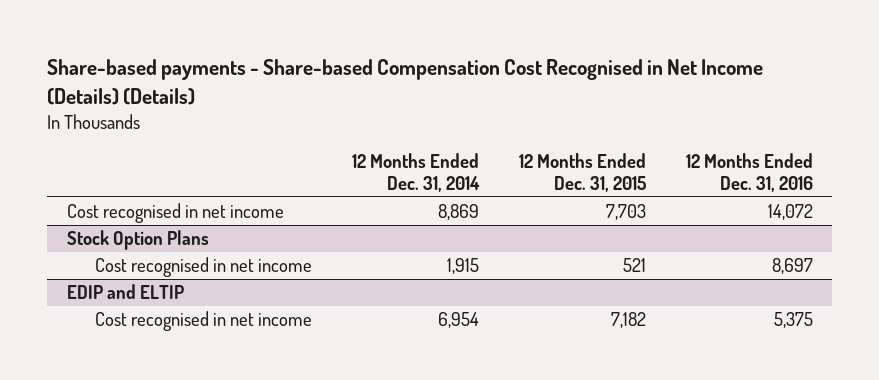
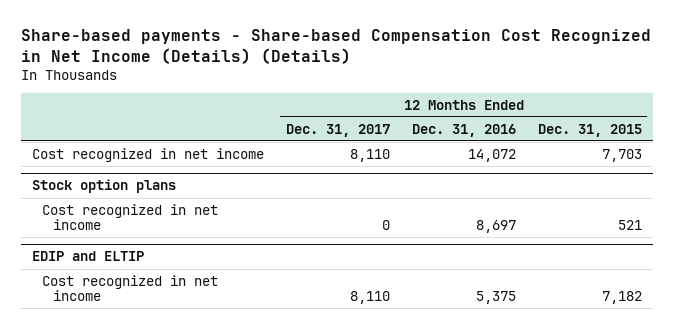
- Share-based payments - Share-based Compensation Cost Recognised in Net Income (Details) (Details)
+ Share-based payments - Share-based Compensation Cost Recognized in Net Income (Details) (Details)
- | 12 Months Ended Dec. 31, 2014 | 12 Months Ended Dec. 31, 2015 | 12 Months Ended Dec. 31, 2016
+ | 12 Months Ended Dec. 31, 2017 | 12 Months Ended Dec. 31, 2016 | 12 Months Ended Dec. 31, 2015
- Cost recognised in net income | 8,869 | 7,703 | 14,072
- Stock Option Plans
- Cost recognised in net income | 1,915 | 521 | 8,697
+ Cost recognized in net income | 8,110 | 14,072 | 7,703
+ Stock option plans
+ Cost recognized in net income | 0 | 8,697 | 521
@ EDIP and ELTIP
- Cost recognised in net income | 6,954 | 7,182 | 5,375
+ Cost recognized in net income | 8,110 | 5,375 | 7,182

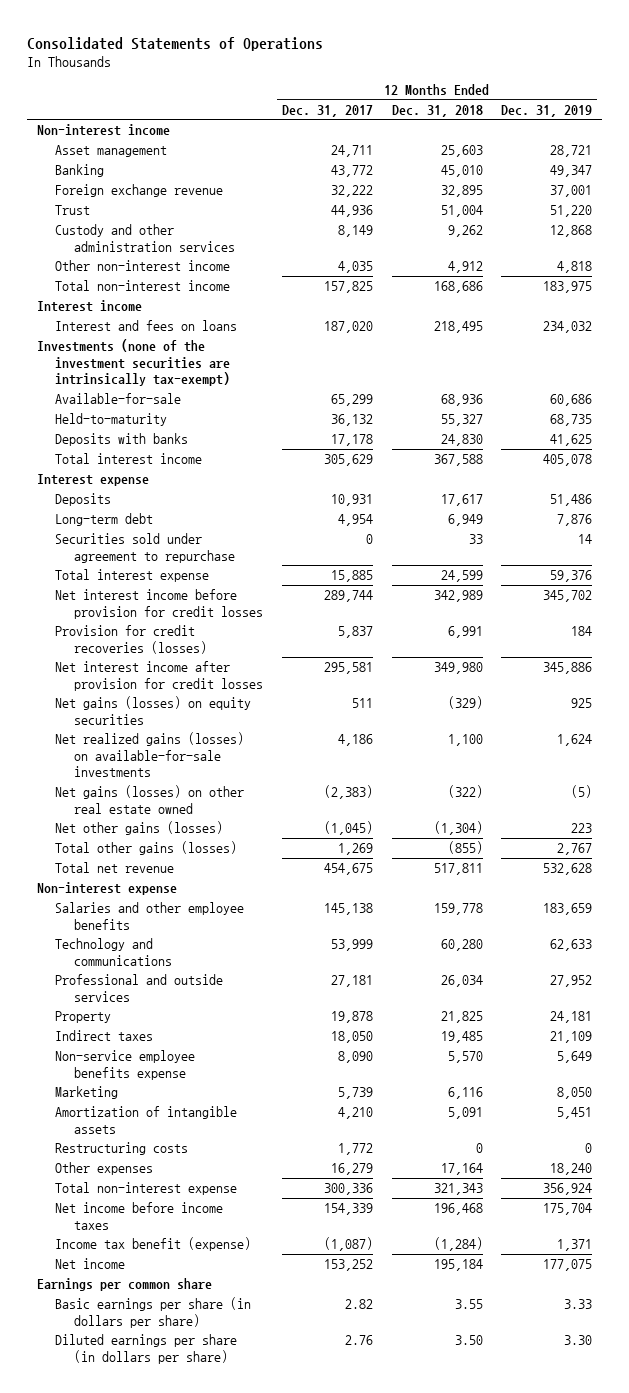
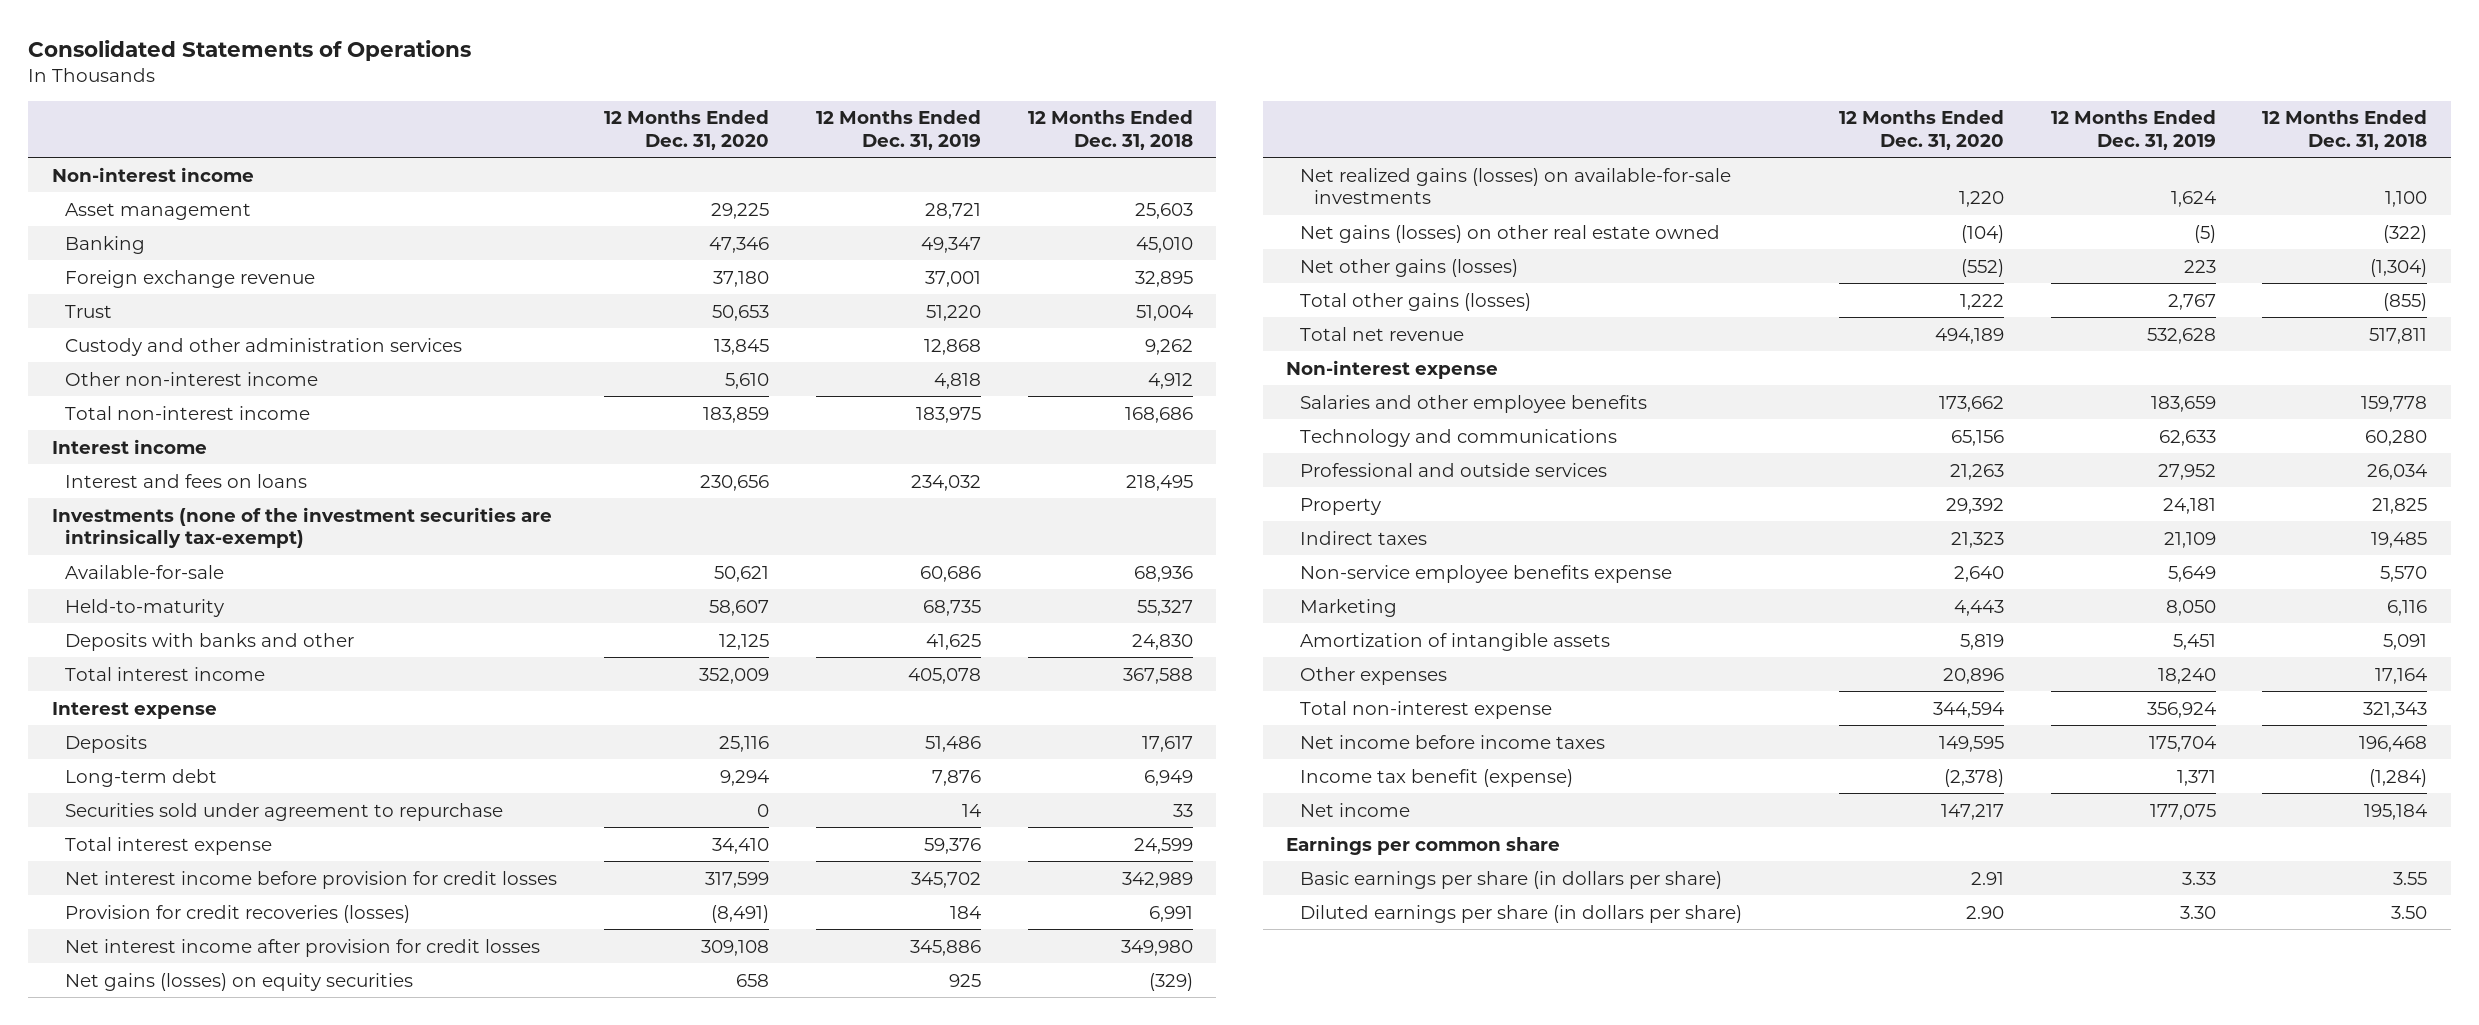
- | 12 Months Ended Dec. 31, 2017 | 12 Months Ended Dec. 31, 2018 | 12 Months Ended Dec. 31, 2019
+ | 12 Months Ended Dec. 31, 2020 | 12 Months Ended Dec. 31, 2019 | 12 Months Ended Dec. 31, 2018
- Deposits with banks | 17,178 | 24,830 | 41,625
+ Deposits with banks and other | 12,125 | 41,625 | 24,830
- Restructuring costs | 1,772 | 0 | 0

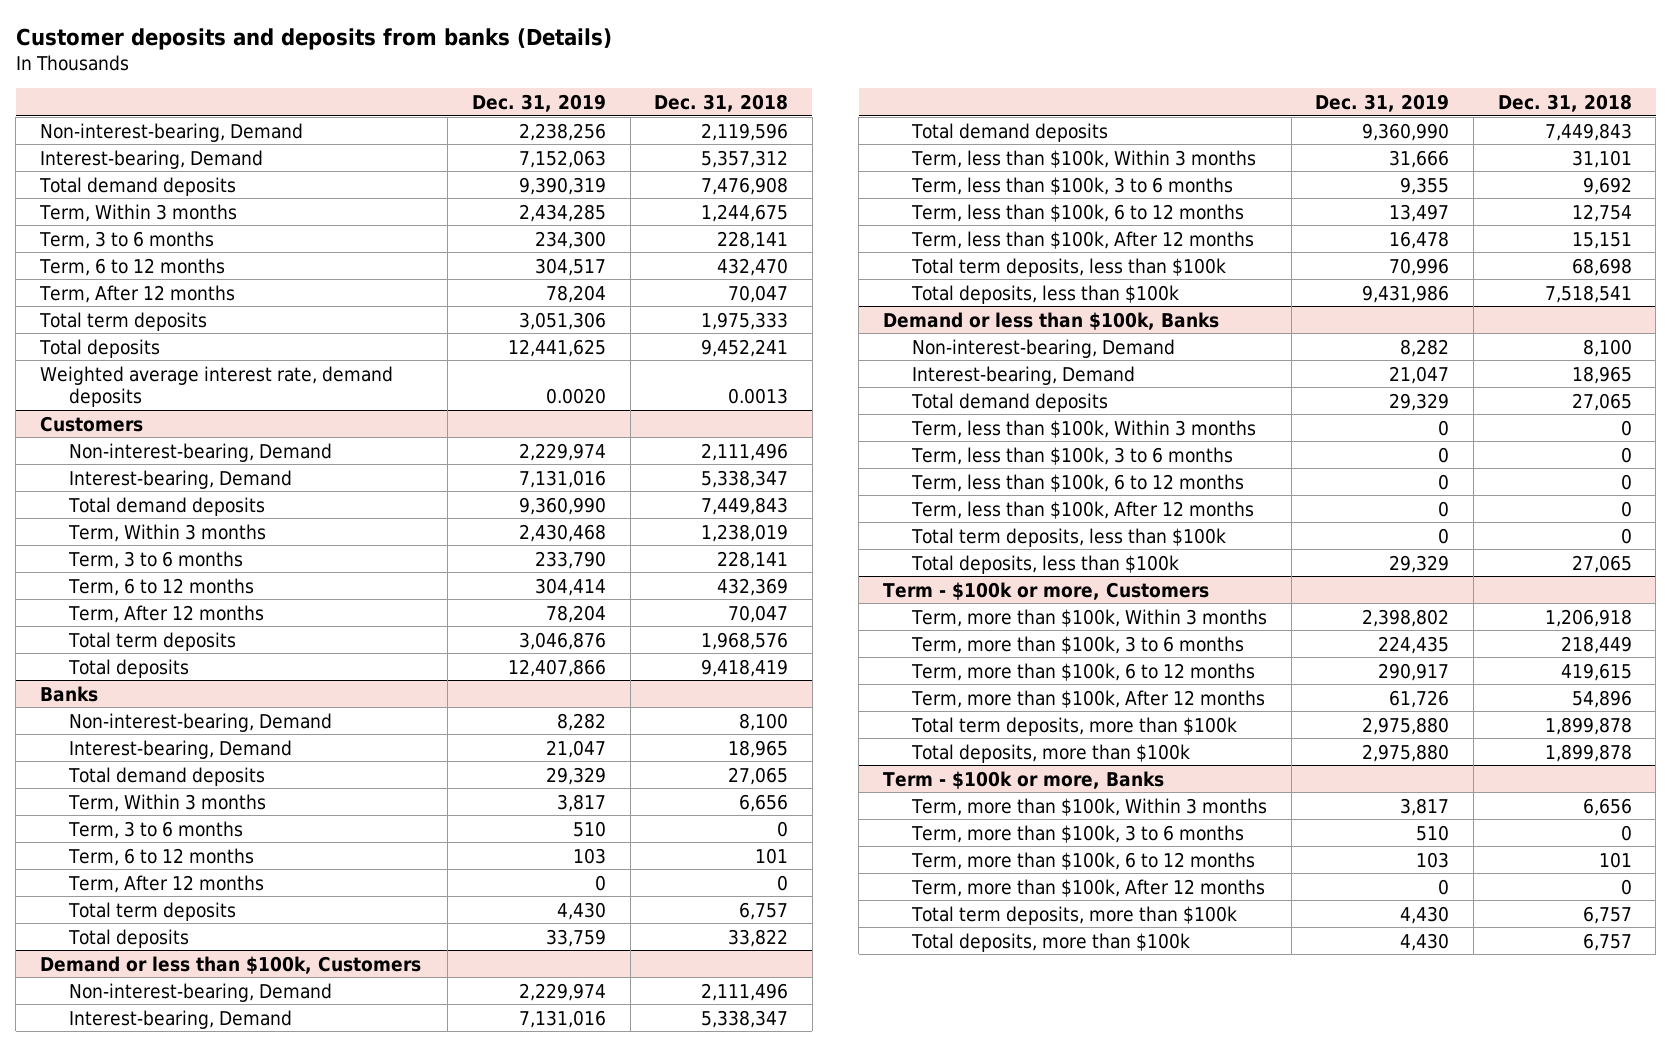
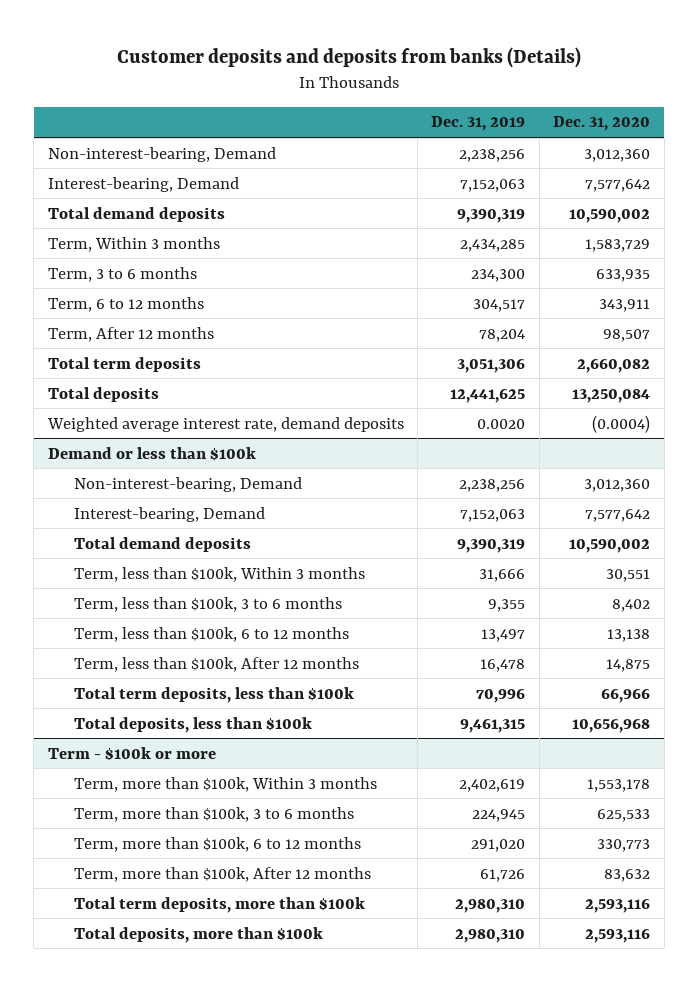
- | Dec. 31, 2019 | Dec. 31, 2018
+ | Dec. 31, 2019 | Dec. 31, 2020
- Customers
- Non-interest-bearing, Demand | 2,229,974 | 2,111,496
- Interest-bearing, Demand | 7,131,016 | 5,338,347
- Total demand deposits | 9,360,990 | 7,449,843
- Term, Within 3 months | 2,430,468 | 1,238,019
- Term, 3 to 6 months | 233,790 | 228,141
- Term, 6 to 12 months | 304,414 | 432,369
- Term, After 12 months | 78,204 | 70,047
- Total term deposits | 3,046,876 | 1,968,576
- Total deposits | 12,407,866 | 9,418,419
- Banks
- Non-interest-bearing, Demand | 8,282 | 8,100
- Interest-bearing, Demand | 21,047 | 18,965
- Total demand deposits | 29,329 | 27,065
- Term, Within 3 months | 3,817 | 6,656
- Term, 3 to 6 months | 510 | 0
- Term, 6 to 12 months | 103 | 101
- Term, After 12 months | 0 | 0
- Total term deposits | 4,430 | 6,757
- Total deposits | 33,759 | 33,822
- Demand or less than $100k, Customers
- Non-interest-bearing, Demand | 2,229,974 | 2,111,496
- Interest-bearing, Demand | 7,131,016 | 5,338,347
- Total demand deposits | 9,360,990 | 7,449,843
+ Demand or less than $100k
+ Non-interest-bearing, Demand | 2,238,256 | 3,012,360
+ Interest-bearing, Demand | 7,152,063 | 7,577,642
+ Total demand deposits | 9,390,319 | 10,590,002
- Total deposits, less than $100k | 9,431,986 | 7,518,541
- Demand or less than $100k, Banks
- Non-interest-bearing, Demand | 8,282 | 8,100
- Interest-bearing, Demand | 21,047 | 18,965
- Total demand deposits | 29,329 | 27,065
- Term, less than $100k, Within 3 months | 0 | 0
- Term, less than $100k, 3 to 6 months | 0 | 0
- Term, less than $100k, 6 to 12 months | 0 | 0
- Term, less than $100k, After 12 months | 0 | 0
- Total term deposits, less than $100k | 0 | 0
- Total deposits, less than $100k | 29,329 | 27,065
- Term - $100k or more, Customers
- Term, more than $100k, Within 3 months | 2,398,802 | 1,206,918
- Term, more than $100k, 3 to 6 months | 224,435 | 218,449
- Term, more than $100k, 6 to 12 months | 290,917 | 419,615
+ Total deposits, less than $100k | 9,461,315 | 10,656,968
+ Term - $100k or more
+ Term, more than $100k, Within 3 months | 2,402,619 | 1,553,178
+ Term, more than $100k, 3 to 6 months | 224,945 | 625,533
+ Term, more than $100k, 6 to 12 months | 291,020 | 330,773
- Total term deposits, more than $100k | 2,975,880 | 1,899,878
- Total deposits, more than $100k | 2,975,880 | 1,899,878
- Term - $100k or more, Banks
- Term, more than $100k, Within 3 months | 3,817 | 6,656
- Term, more than $100k, 3 to 6 months | 510 | 0
- Term, more than $100k, 6 to 12 months | 103 | 101
- Term, more than $100k, After 12 months | 0 | 0
- Total term deposits, more than $100k | 4,430 | 6,757
- Total deposits, more than $100k | 4,430 | 6,757
+ Total term deposits, more than $100k | 2,980,310 | 2,593,116
+ Total deposits, more than $100k | 2,980,310 | 2,593,116

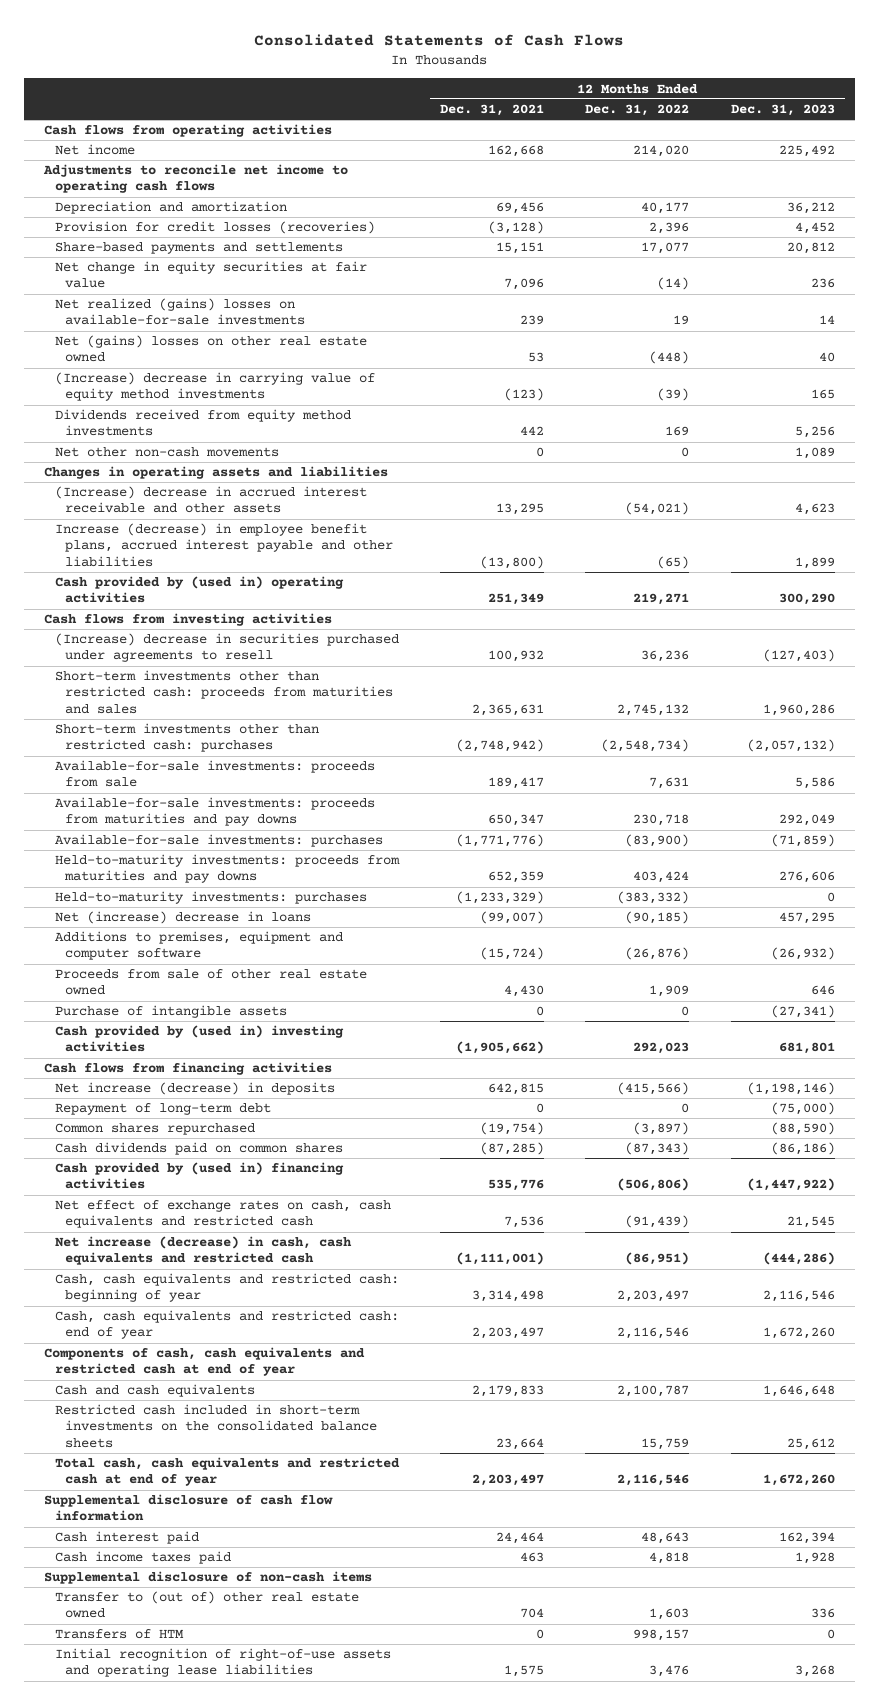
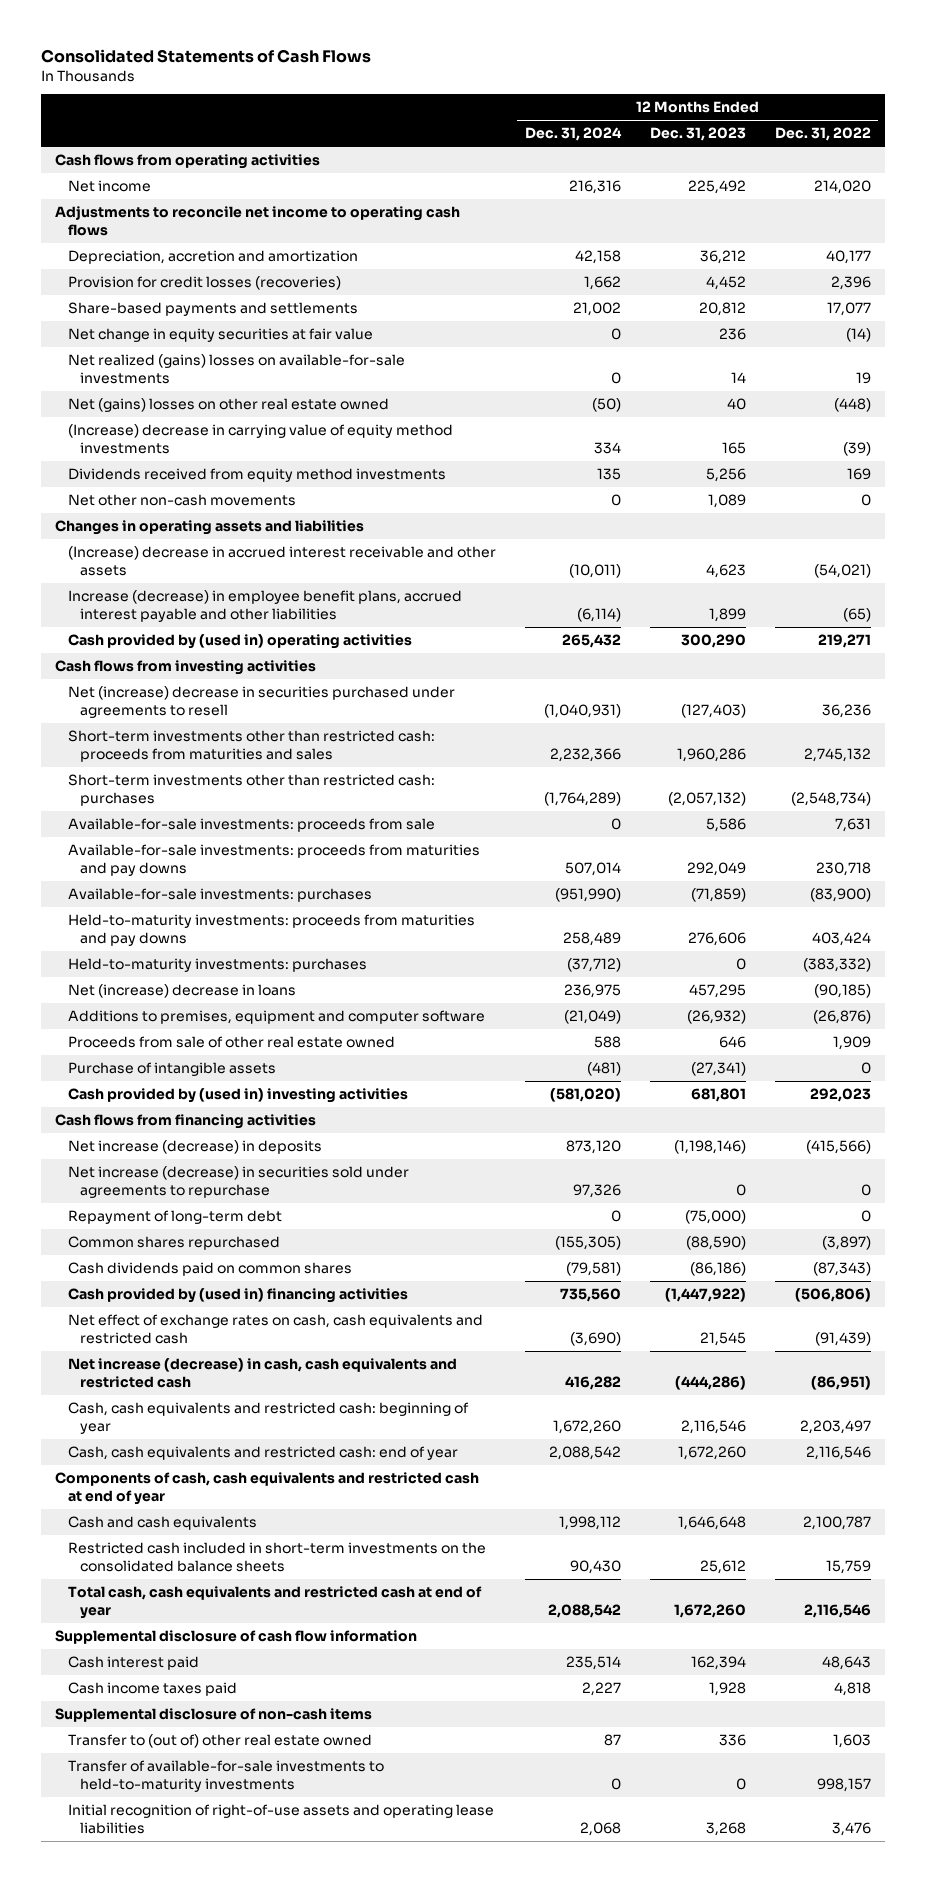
- | 12 Months Ended Dec. 31, 2021 | 12 Months Ended Dec. 31, 2022 | 12 Months Ended Dec. 31, 2023
+ | 12 Months Ended Dec. 31, 2024 | 12 Months Ended Dec. 31, 2023 | 12 Months Ended Dec. 31, 2022
- Depreciation and amortization | 69,456 | 40,177 | 36,212
+ Depreciation, accretion and amortization | 42,158 | 36,212 | 40,177
- (Increase) decrease in securities purchased under agreements to resell | 100,932 | 36,236 | (127,403)
+ Net (increase) decrease in securities purchased under agreements to resell | (1,040,931) | (127,403) | 36,236
+ Net increase (decrease) in securities sold under agreements to repurchase | 97,326 | 0 | 0
- Transfers of HTM | 0 | 998,157 | 0
+ Transfer of available-for-sale investments to held-to-maturity investments | 0 | 0 | 998,157

